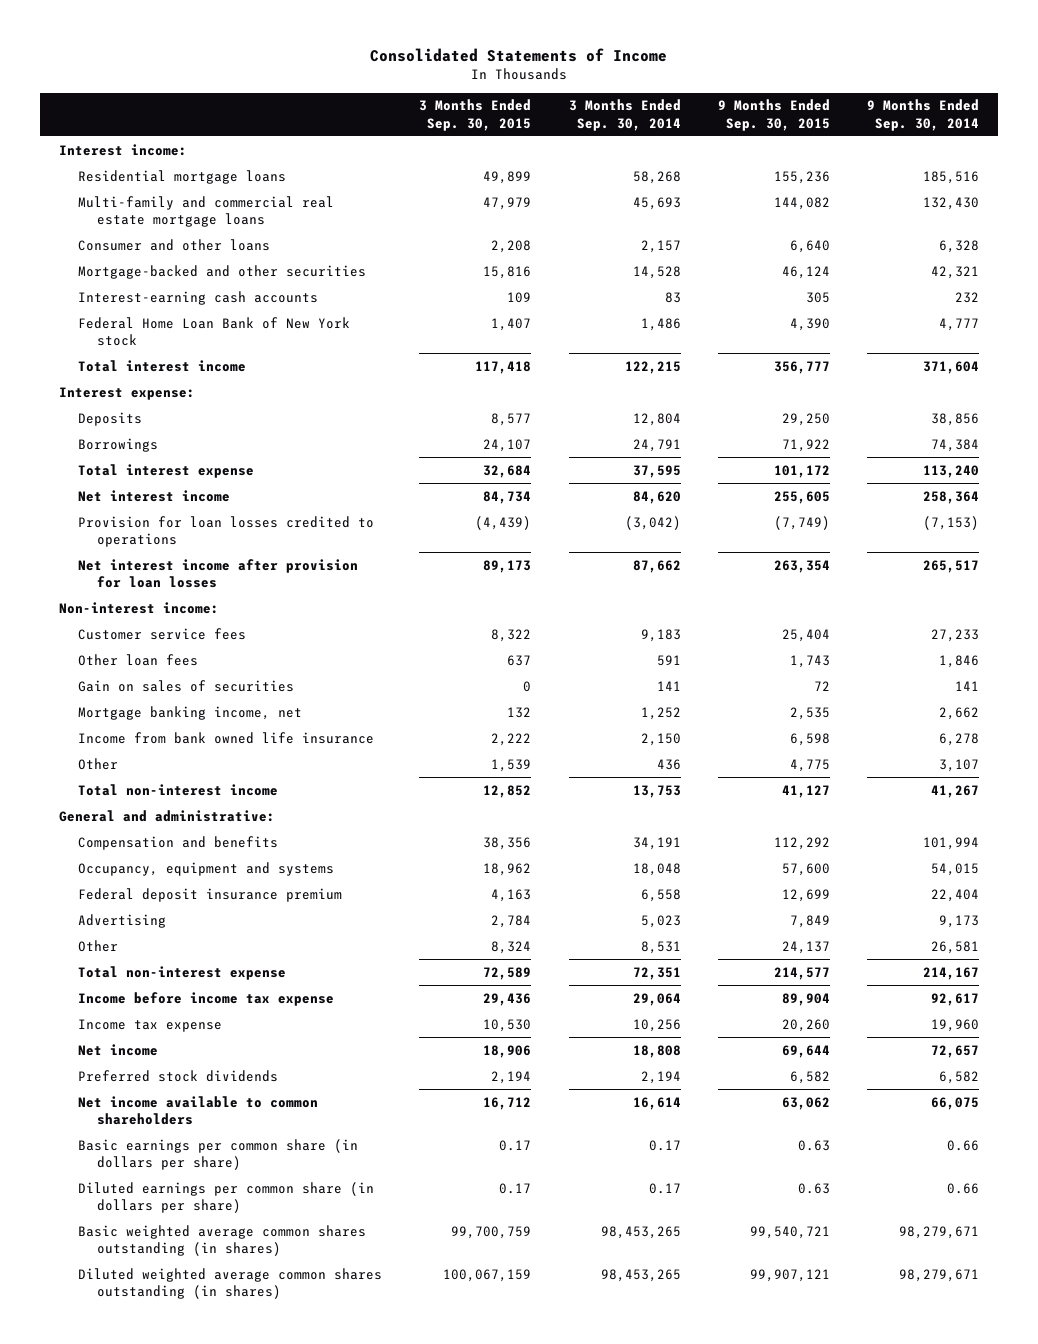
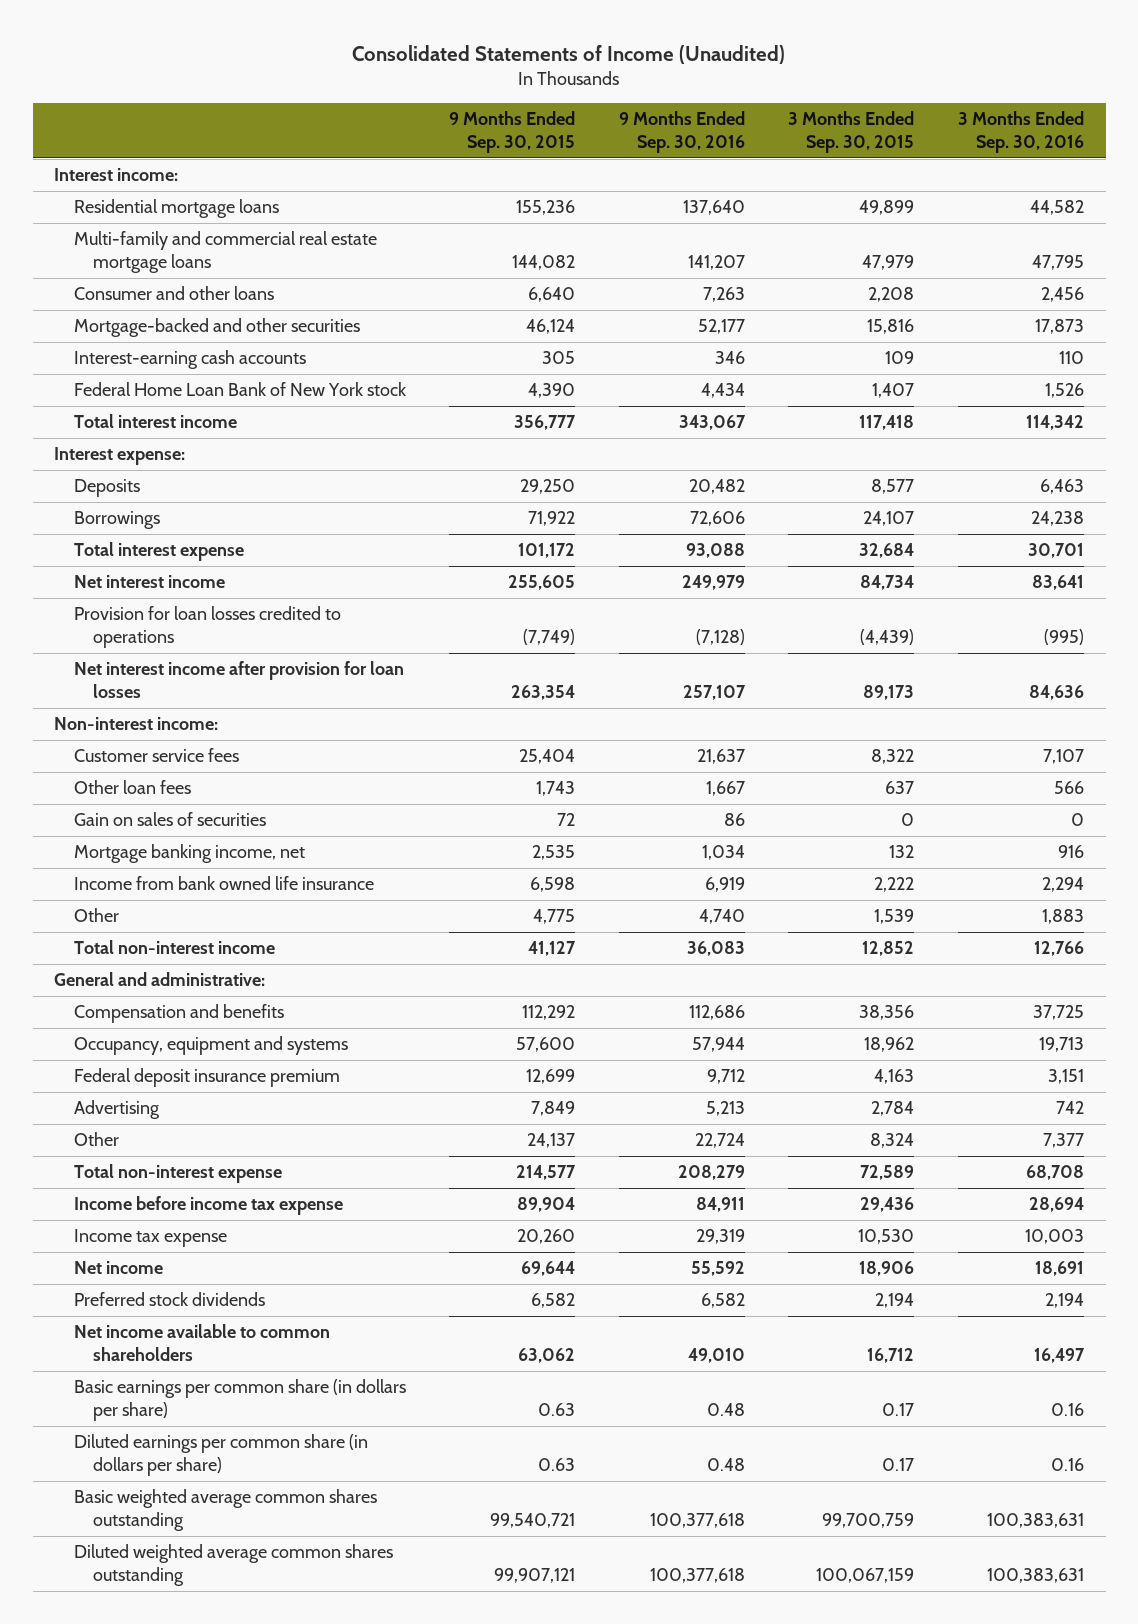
- Consolidated Statements of Income
+ Consolidated Statements of Income (Unaudited)
- | 3 Months Ended Sep. 30, 2015 | 3 Months Ended Sep. 30, 2014 | 9 Months Ended Sep. 30, 2015 | 9 Months Ended Sep. 30, 2014
+ | 9 Months Ended Sep. 30, 2015 | 9 Months Ended Sep. 30, 2016 | 3 Months Ended Sep. 30, 2015 | 3 Months Ended Sep. 30, 2016
- Basic weighted average common shares outstanding (in shares) | 99,700,759 | 98,453,265 | 99,540,721 | 98,279,671
- Diluted weighted average common shares outstanding (in shares) | 100,067,159 | 98,453,265 | 99,907,121 | 98,279,671
+ Basic weighted average common shares outstanding | 99,540,721 | 100,377,618 | 99,700,759 | 100,383,631
+ Diluted weighted average common shares outstanding | 99,907,121 | 100,377,618 | 100,067,159 | 100,383,631

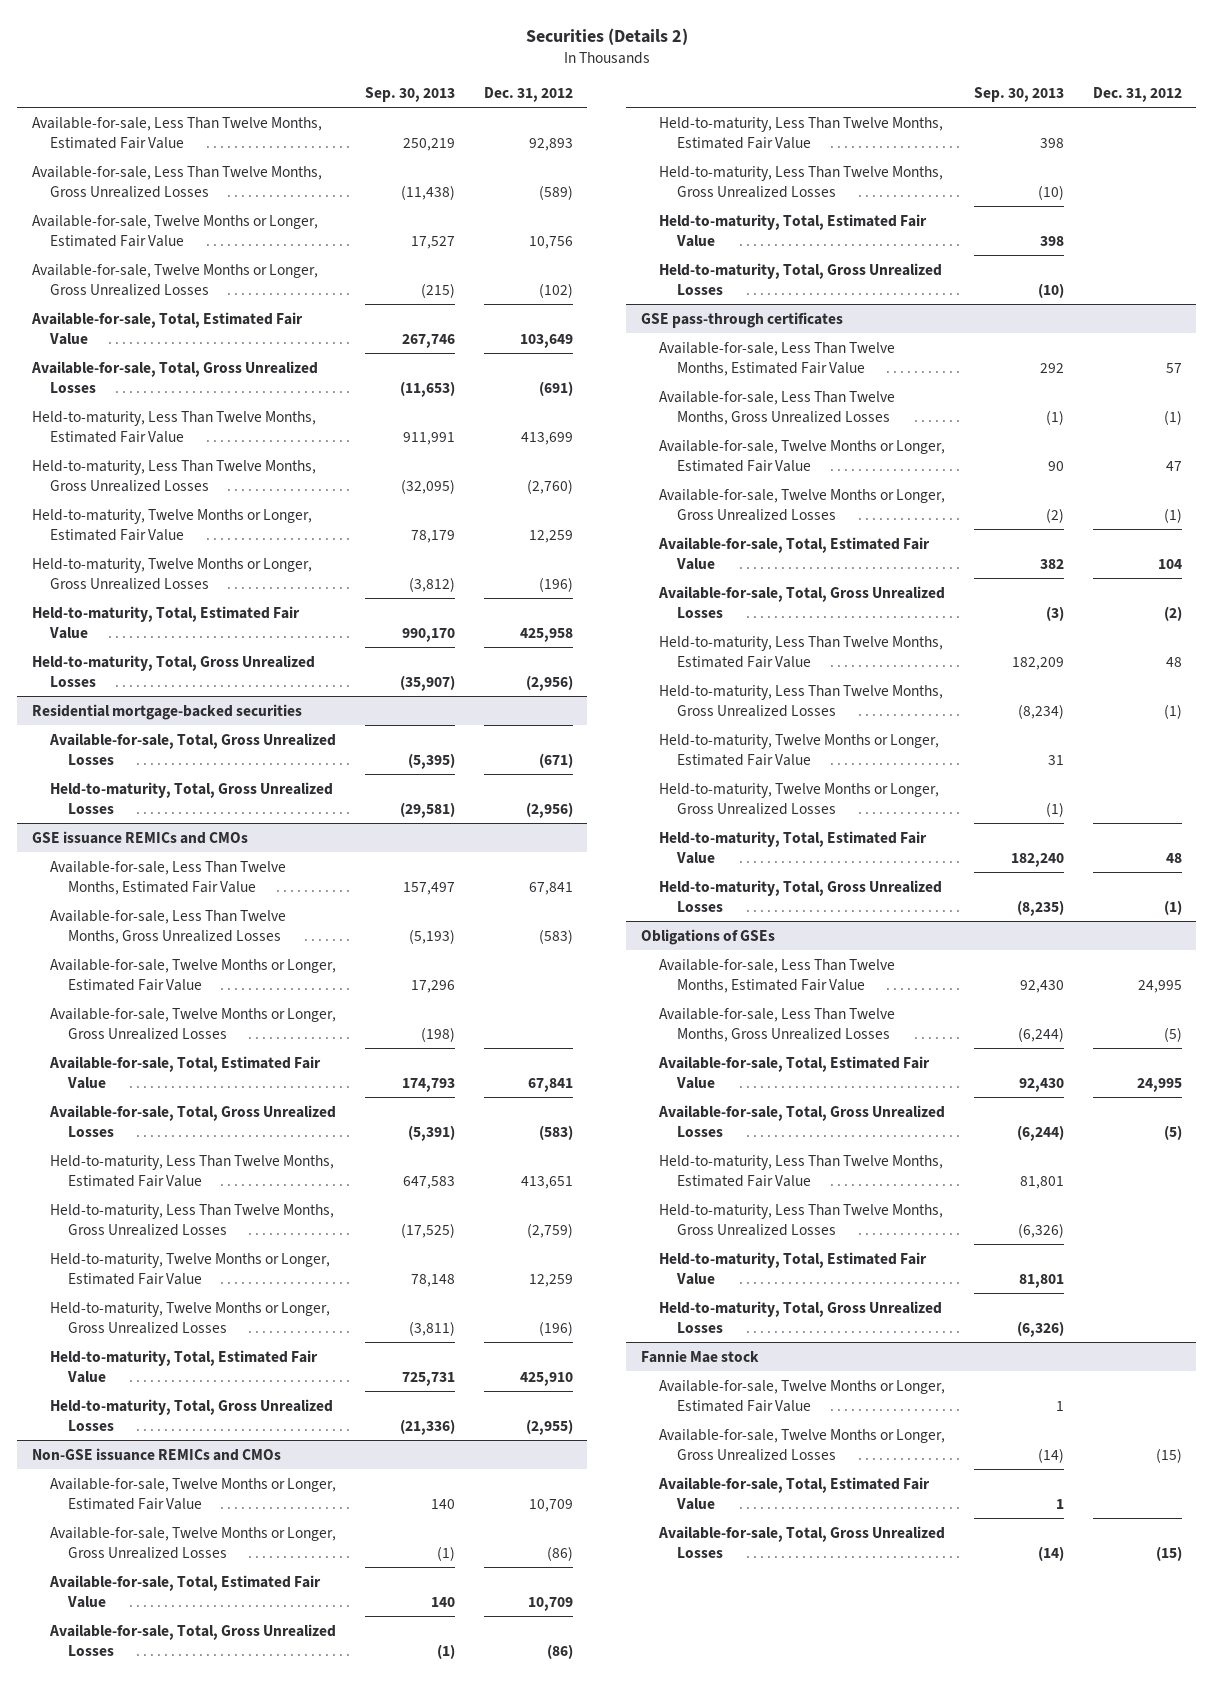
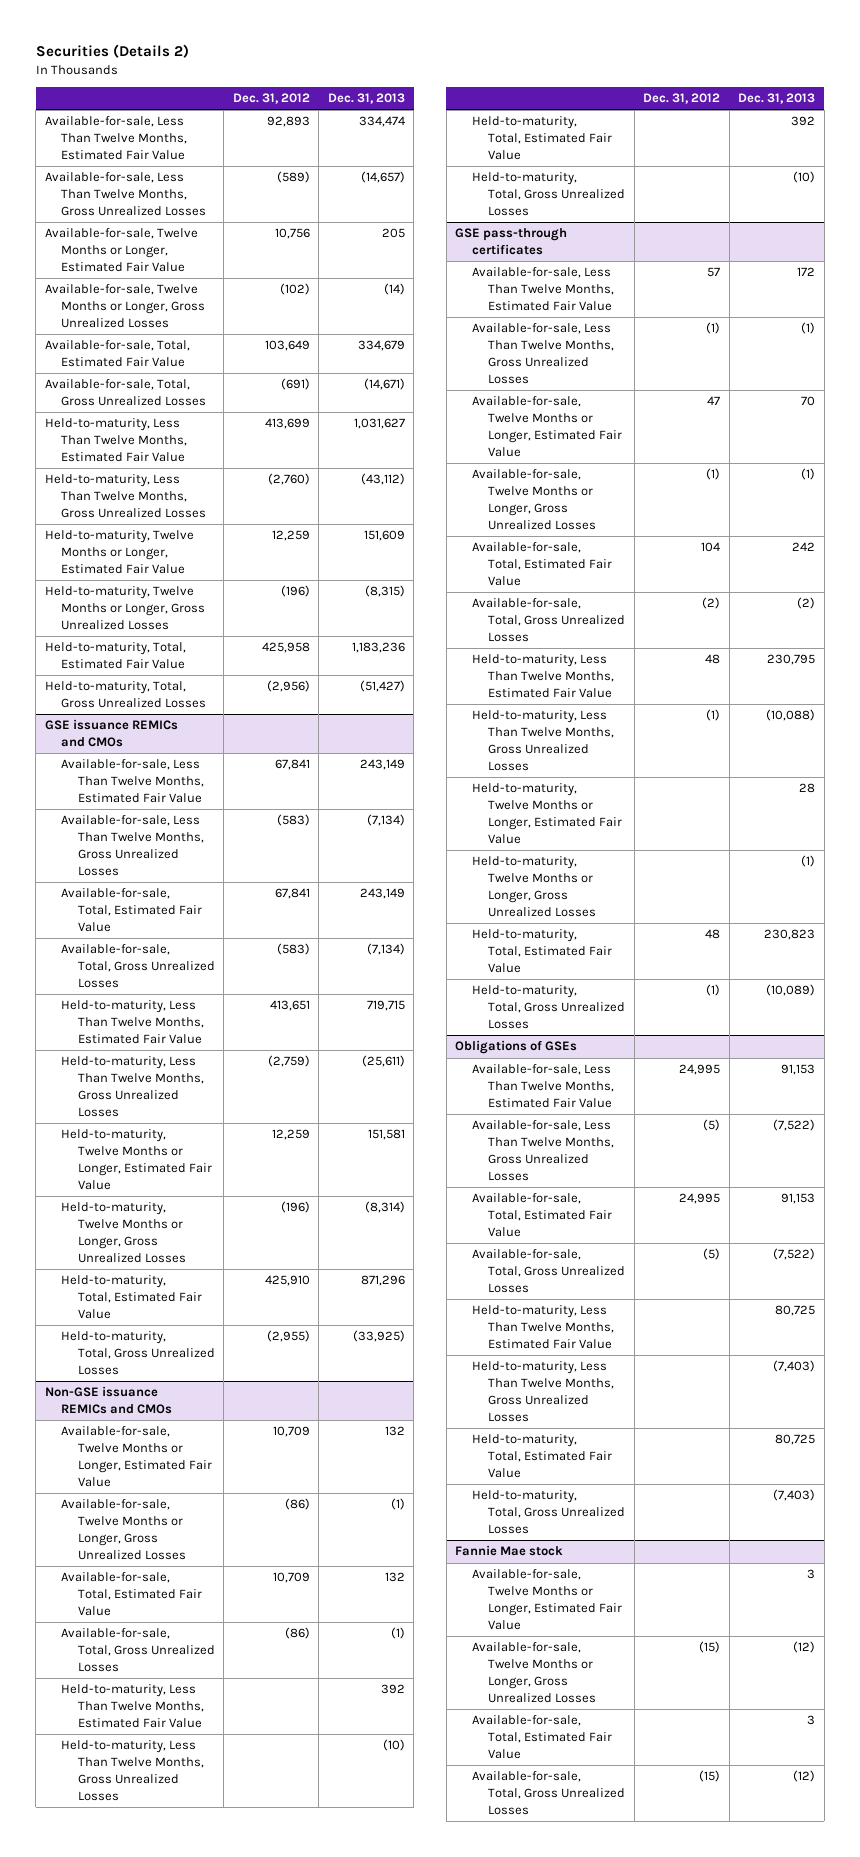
- | Sep. 30, 2013 | Dec. 31, 2012
+ | Dec. 31, 2012 | Dec. 31, 2013
- Residential mortgage-backed securities
- Available-for-sale, Total, Gross Unrealized Losses | (5,395) | (671)
- Held-to-maturity, Total, Gross Unrealized Losses | (29,581) | (2,956)
@ GSE issuance REMICs and CMOs
- Available-for-sale, Twelve Months or Longer, Estimated Fair Value | 17,296 |
- Available-for-sale, Twelve Months or Longer, Gross Unrealized Losses | (198) |

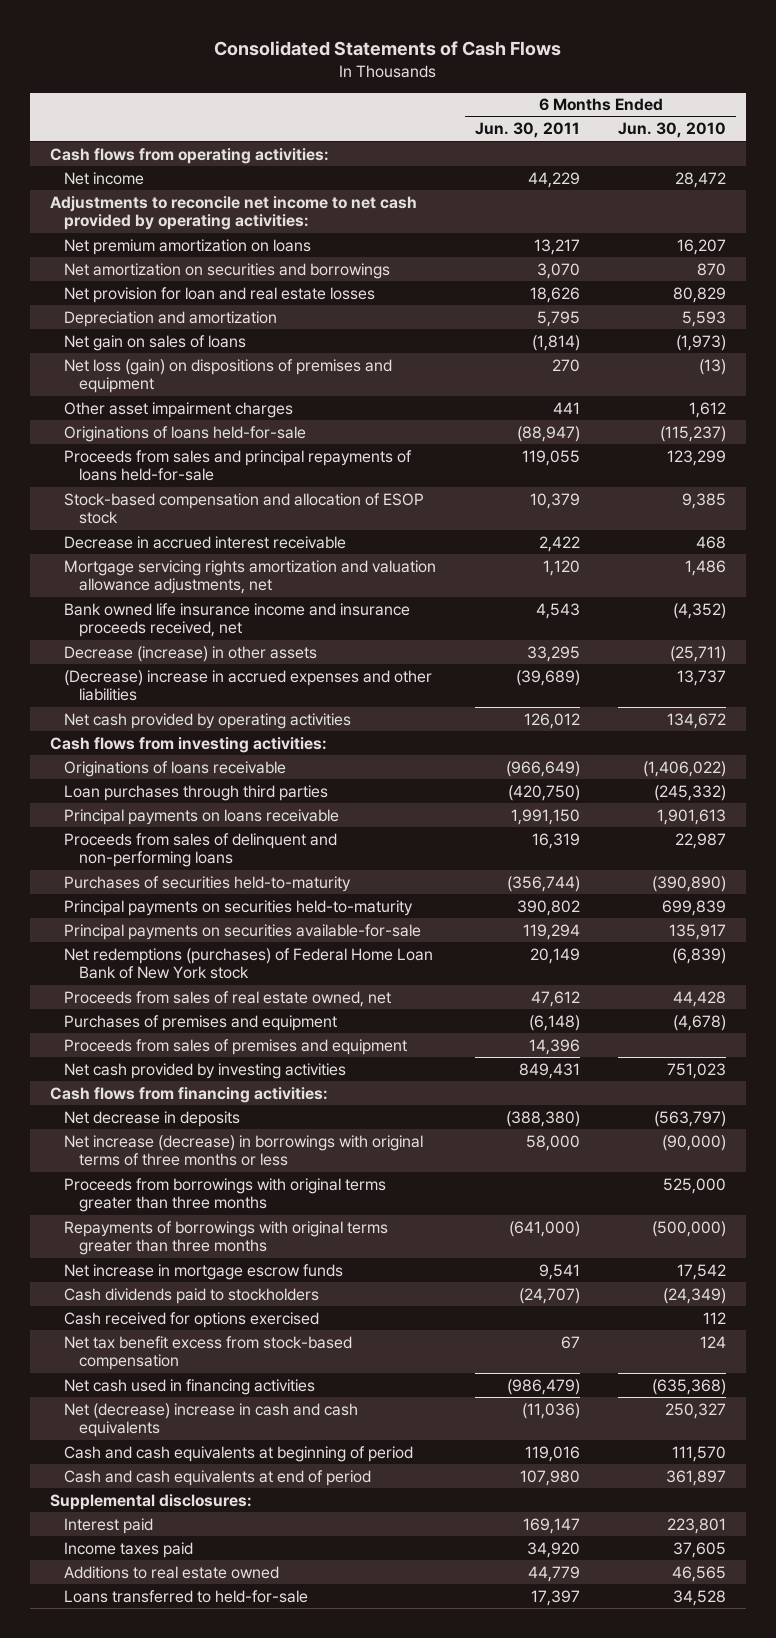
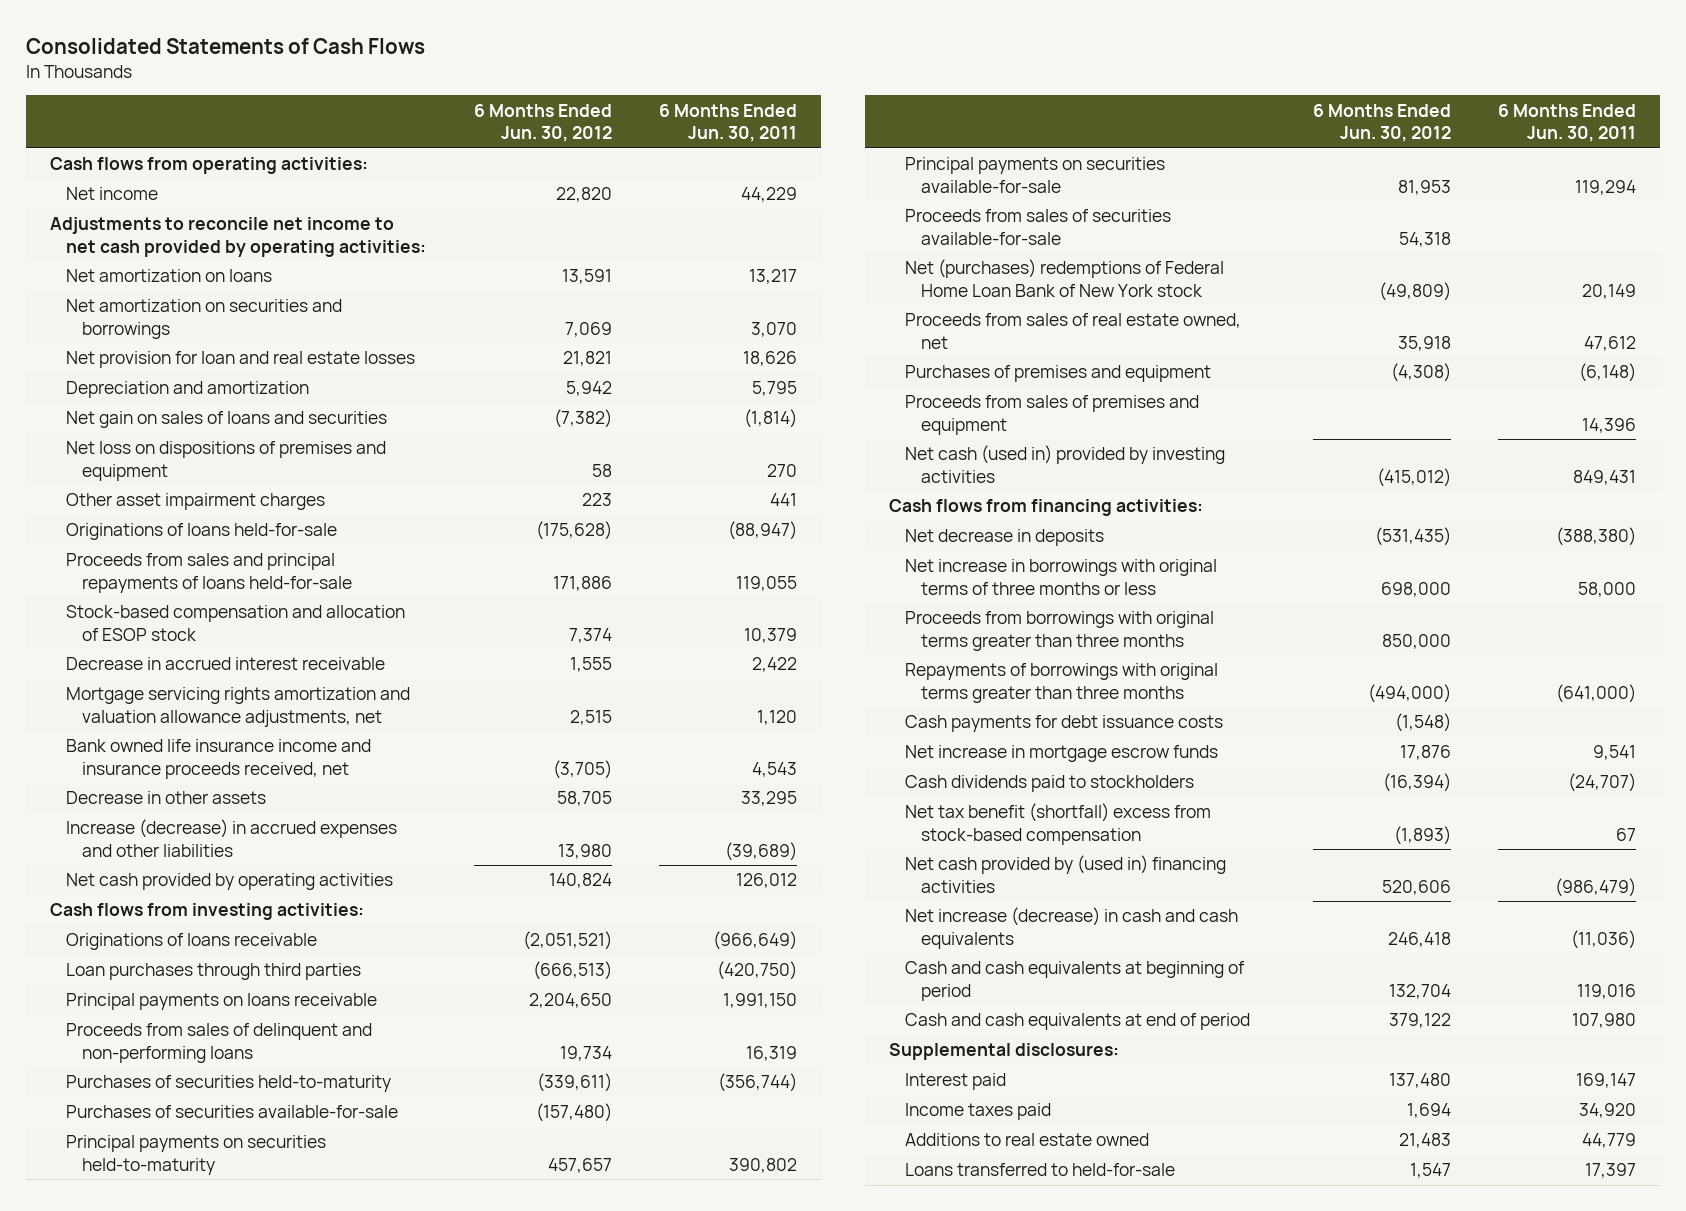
- | 6 Months Ended Jun. 30, 2011 | 6 Months Ended Jun. 30, 2010
+ | 6 Months Ended Jun. 30, 2012 | 6 Months Ended Jun. 30, 2011
- Net premium amortization on loans | 13,217 | 16,207
+ Net amortization on loans | 13,591 | 13,217
- Net gain on sales of loans | (1,814) | (1,973)
- Net loss (gain) on dispositions of premises and equipment | 270 | (13)
+ Net gain on sales of loans and securities | (7,382) | (1,814)
+ Net loss on dispositions of premises and equipment | 58 | 270
- Decrease (increase) in other assets | 33,295 | (25,711)
- (Decrease) increase in accrued expenses and other liabilities | (39,689) | 13,737
+ Decrease in other assets | 58,705 | 33,295
+ Increase (decrease) in accrued expenses and other liabilities | 13,980 | (39,689)
+ Purchases of securities available-for-sale | (157,480) |
- Net redemptions (purchases) of Federal Home Loan Bank of New York stock | 20,149 | (6,839)
+ Proceeds from sales of securities available-for-sale | 54,318 |
+ Net (purchases) redemptions of Federal Home Loan Bank of New York stock | (49,809) | 20,149
- Net cash provided by investing activities | 849,431 | 751,023
+ Net cash (used in) provided by investing activities | (415,012) | 849,431
- Net increase (decrease) in borrowings with original terms of three months or less | 58,000 | (90,000)
+ Net increase in borrowings with original terms of three months or less | 698,000 | 58,000
+ Cash payments for debt issuance costs | (1,548) |
- Cash received for options exercised | | 112
- Net tax benefit excess from stock-based compensation | 67 | 124
- Net cash used in financing activities | (986,479) | (635,368)
- Net (decrease) increase in cash and cash equivalents | (11,036) | 250,327
+ Net tax benefit (shortfall) excess from stock-based compensation | (1,893) | 67
+ Net cash provided by (used in) financing activities | 520,606 | (986,479)
+ Net increase (decrease) in cash and cash equivalents | 246,418 | (11,036)

